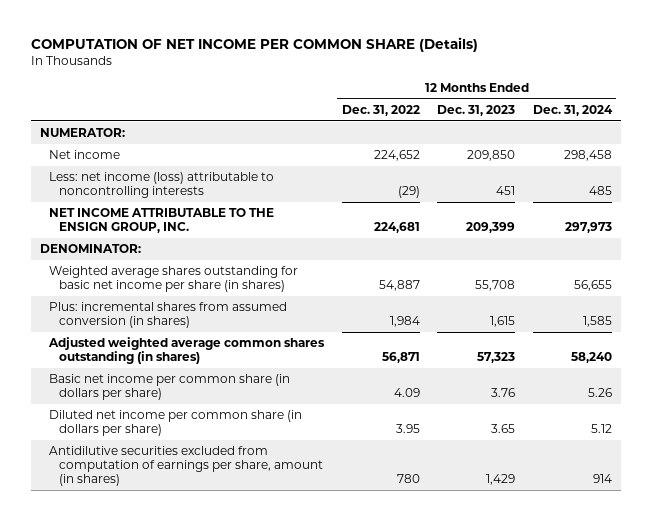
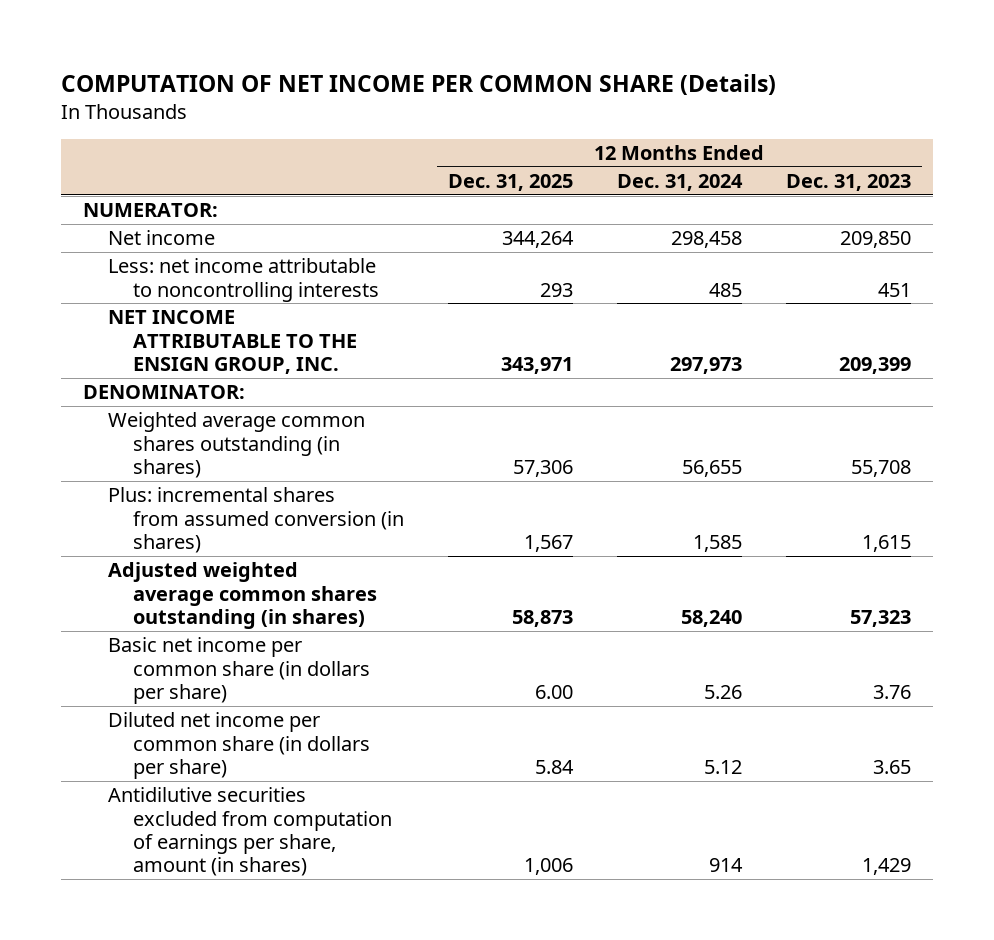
- | 12 Months Ended Dec. 31, 2022 | 12 Months Ended Dec. 31, 2023 | 12 Months Ended Dec. 31, 2024
+ | 12 Months Ended Dec. 31, 2025 | 12 Months Ended Dec. 31, 2024 | 12 Months Ended Dec. 31, 2023
- Less: net income (loss) attributable to noncontrolling interests | (29) | 451 | 485
+ Less: net income attributable to noncontrolling interests | 293 | 485 | 451
- Weighted average shares outstanding for basic net income per share (in shares) | 54,887 | 55,708 | 56,655
+ Weighted average common shares outstanding (in shares) | 57,306 | 56,655 | 55,708

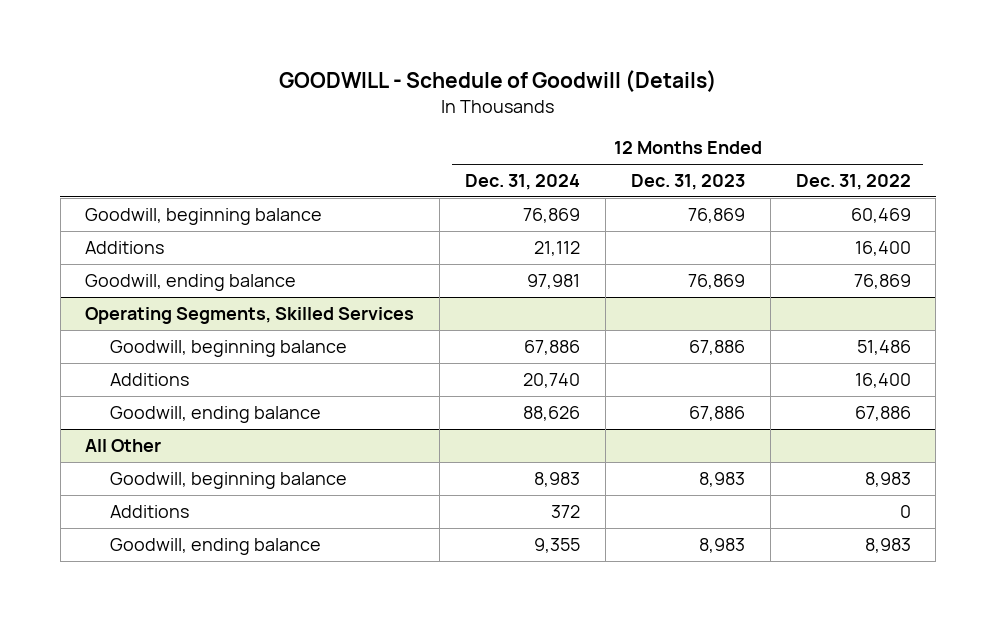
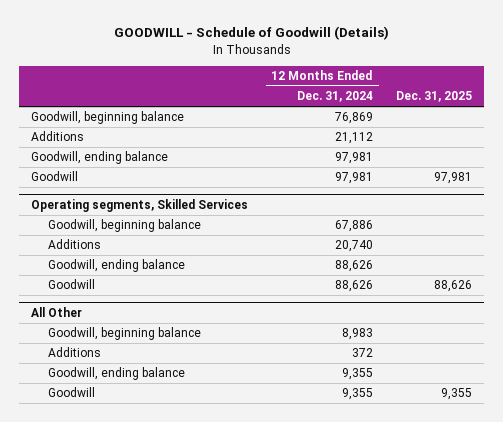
- | 12 Months Ended Dec. 31, 2024 | 12 Months Ended Dec. 31, 2023 | 12 Months Ended Dec. 31, 2022
+ | 12 Months Ended Dec. 31, 2024 | Dec. 31, 2025
- Operating Segments, Skilled Services
+ Goodwill | 97,981 | 97,981
+ Operating segments, Skilled Services
+ Goodwill | 88,626 | 88,626
@ All Other
+ Goodwill | 9,355 | 9,355

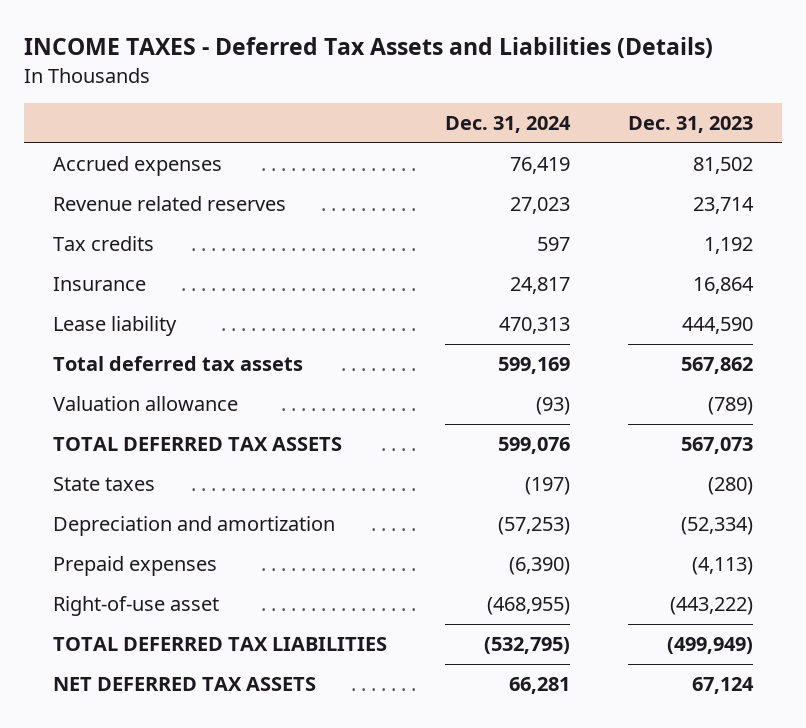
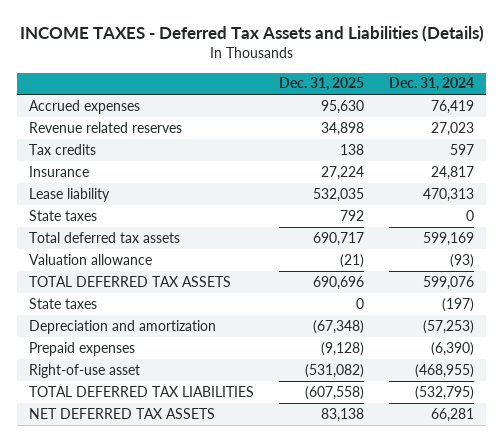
- | Dec. 31, 2024 | Dec. 31, 2023
+ | Dec. 31, 2025 | Dec. 31, 2024
+ State taxes | 792 | 0

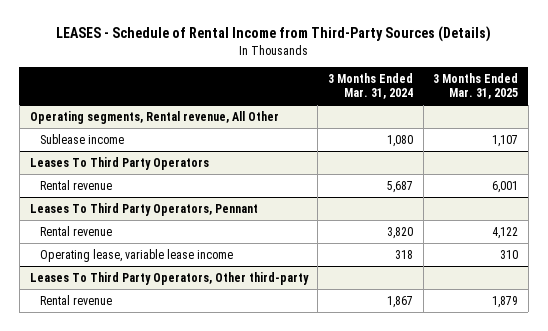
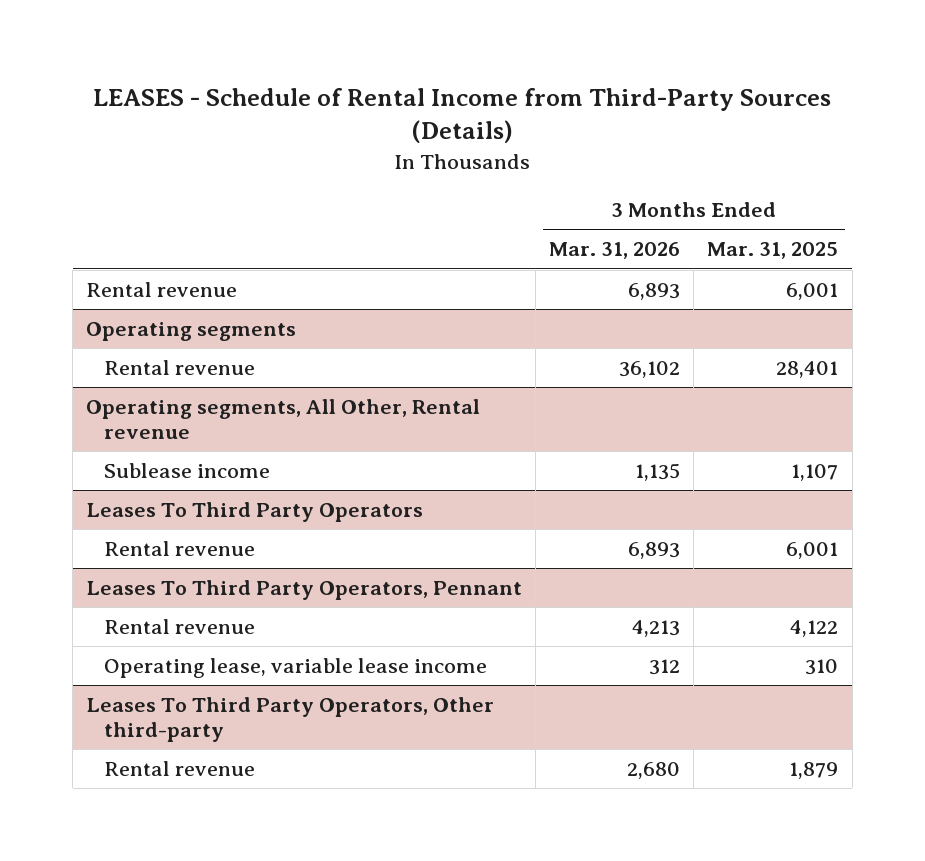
- | 3 Months Ended Mar. 31, 2024 | 3 Months Ended Mar. 31, 2025
+ | 3 Months Ended Mar. 31, 2026 | 3 Months Ended Mar. 31, 2025
- Operating segments, Rental revenue, All Other
+ Rental revenue | 6,893 | 6,001
+ Operating segments
+ Rental revenue | 36,102 | 28,401
+ Operating segments, All Other, Rental revenue

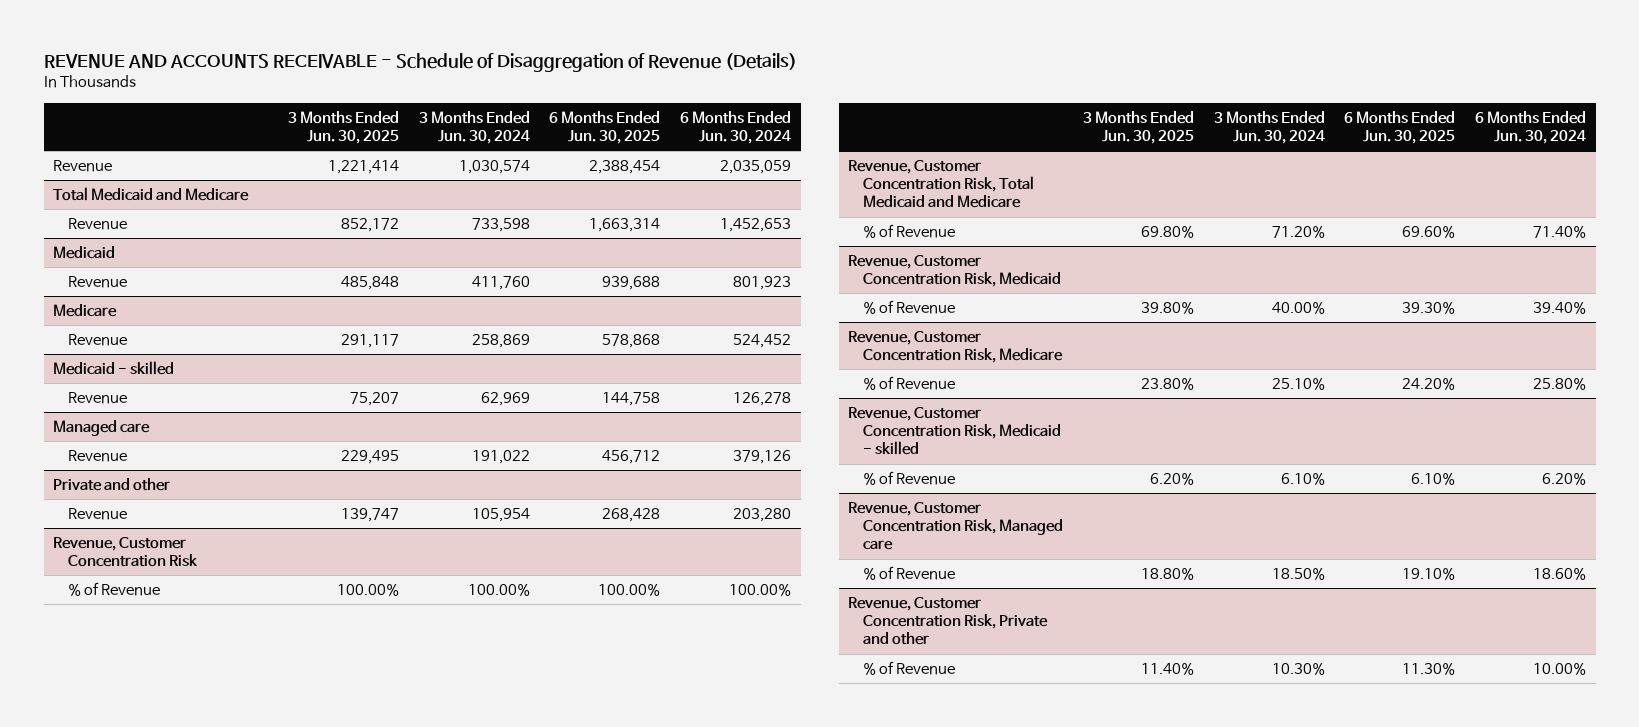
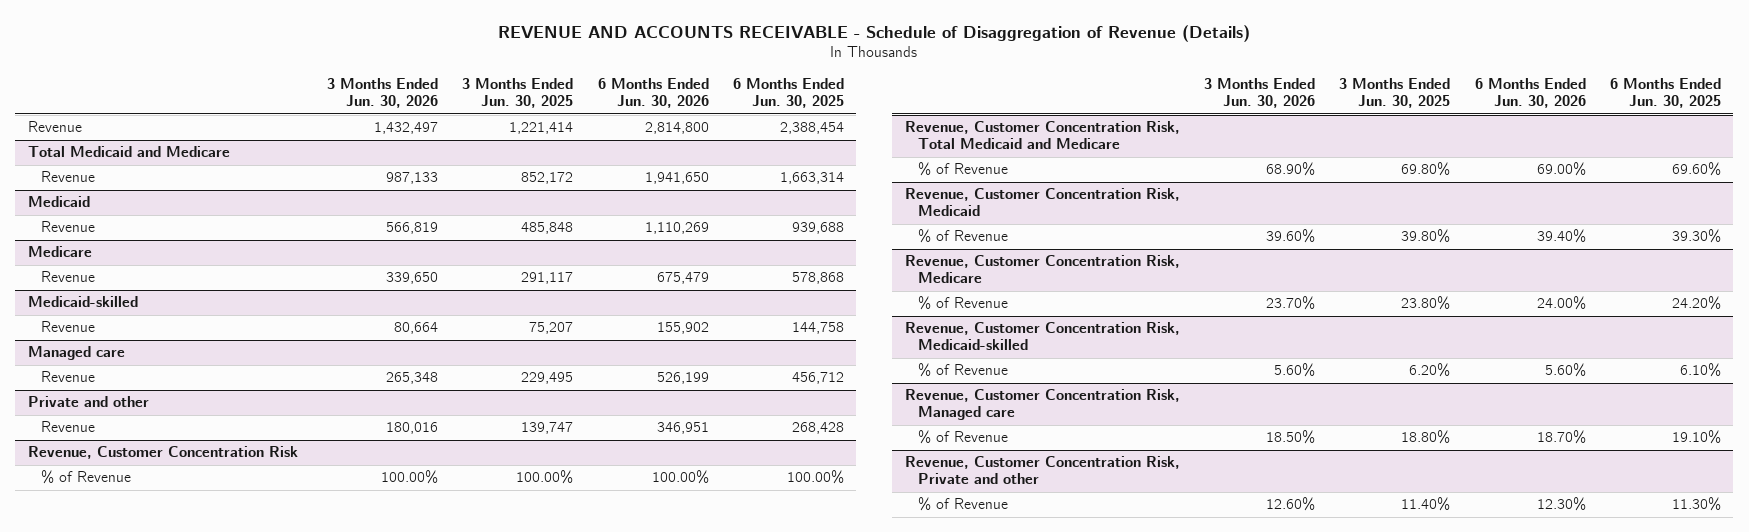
- | 3 Months Ended Jun. 30, 2025 | 3 Months Ended Jun. 30, 2024 | 6 Months Ended Jun. 30, 2025 | 6 Months Ended Jun. 30, 2024
+ | 3 Months Ended Jun. 30, 2026 | 3 Months Ended Jun. 30, 2025 | 6 Months Ended Jun. 30, 2026 | 6 Months Ended Jun. 30, 2025
- Medicaid - skilled
+ Medicaid-skilled
- Revenue, Customer Concentration Risk, Medicaid - skilled
+ Revenue, Customer Concentration Risk, Medicaid-skilled

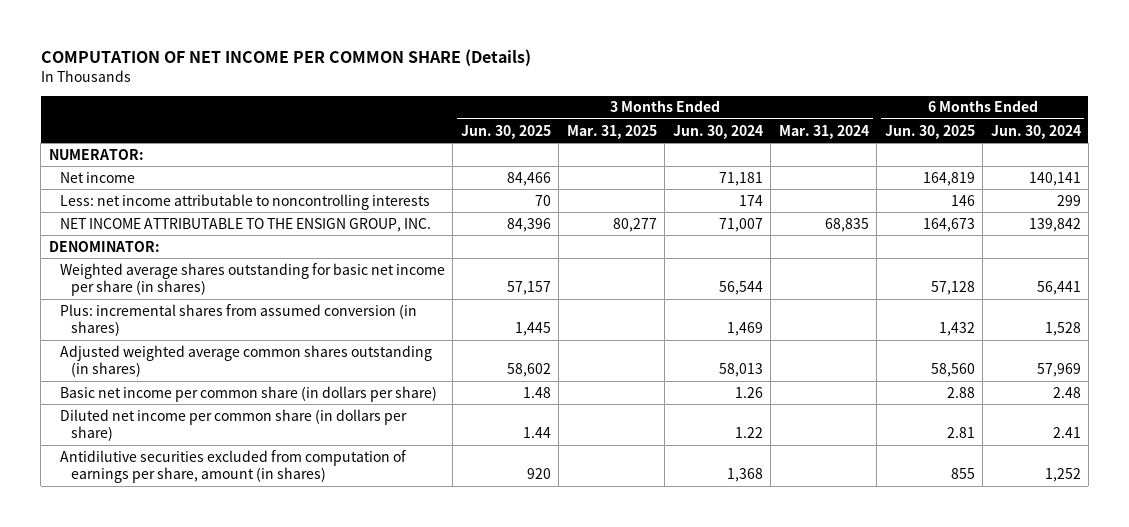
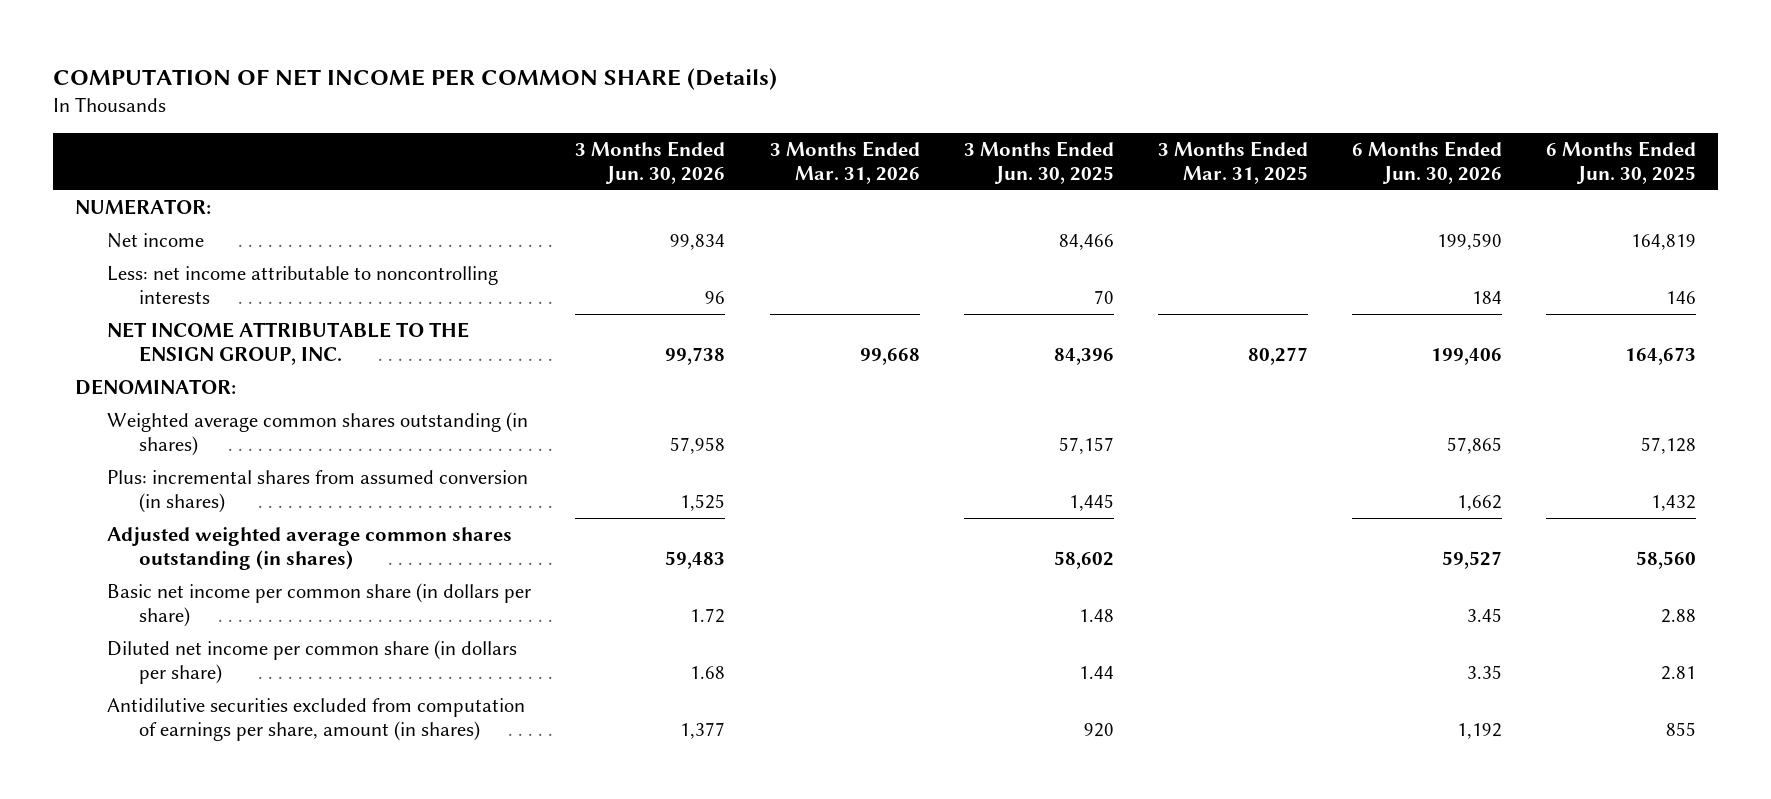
- | 3 Months Ended Jun. 30, 2025 | 3 Months Ended Mar. 31, 2025 | 3 Months Ended Jun. 30, 2024 | 3 Months Ended Mar. 31, 2024 | 6 Months Ended Jun. 30, 2025 | 6 Months Ended Jun. 30, 2024
+ | 3 Months Ended Jun. 30, 2026 | 3 Months Ended Mar. 31, 2026 | 3 Months Ended Jun. 30, 2025 | 3 Months Ended Mar. 31, 2025 | 6 Months Ended Jun. 30, 2026 | 6 Months Ended Jun. 30, 2025
- Weighted average shares outstanding for basic net income per share (in shares) | 57,157 | | 56,544 | | 57,128 | 56,441
+ Weighted average common shares outstanding (in shares) | 57,958 | | 57,157 | | 57,865 | 57,128

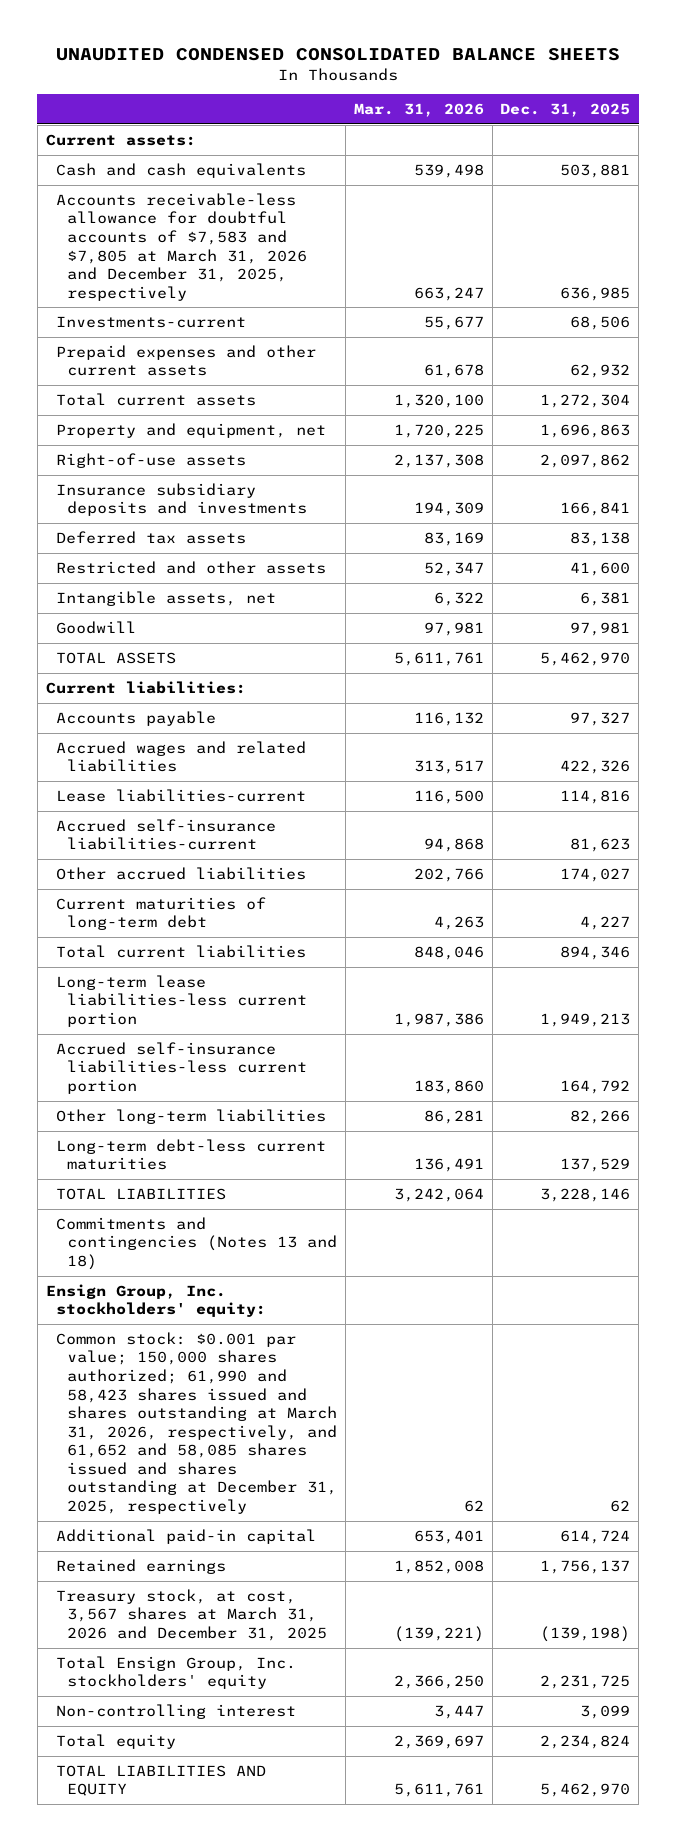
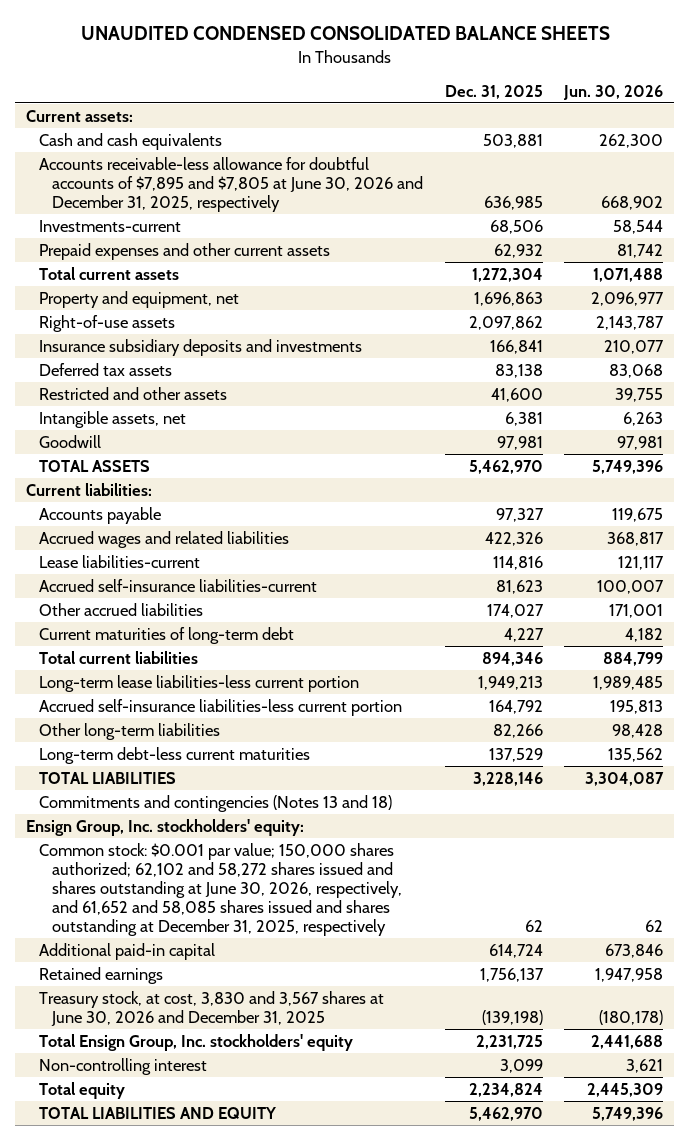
- | Mar. 31, 2026 | Dec. 31, 2025
+ | Dec. 31, 2025 | Jun. 30, 2026
- Accounts receivable-less allowance for doubtful accounts of $7,583 and $7,805 at March 31, 2026 and December 31, 2025, respectively | 663,247 | 636,985
+ Accounts receivable-less allowance for doubtful accounts of $7,895 and $7,805 at June 30, 2026 and December 31, 2025, respectively | 636,985 | 668,902
- Common stock: $0.001 par value; 150,000 shares authorized; 61,990 and 58,423 shares issued and shares outstanding at March 31, 2026, respectively, and 61,652 and 58,085 shares issued and shares outstanding at December 31, 2025, respectively | 62 | 62
+ Common stock: $0.001 par value; 150,000 shares authorized; 62,102 and 58,272 shares issued and shares outstanding at June 30, 2026, respectively, and 61,652 and 58,085 shares issued and shares outstanding at December 31, 2025, respectively | 62 | 62
- Treasury stock, at cost, 3,567 shares at March 31, 2026 and December 31, 2025 | (139,221) | (139,198)
+ Treasury stock, at cost, 3,830 and 3,567 shares at June 30, 2026 and December 31, 2025 | (139,198) | (180,178)

